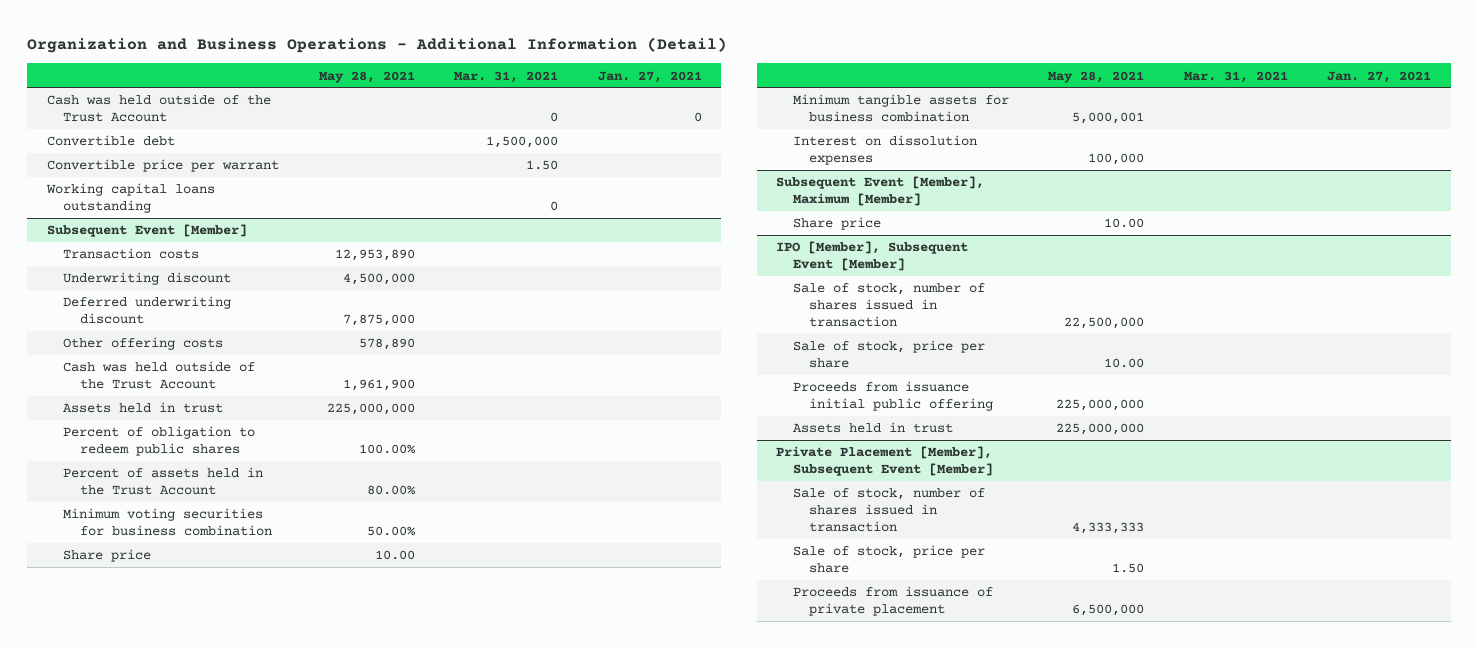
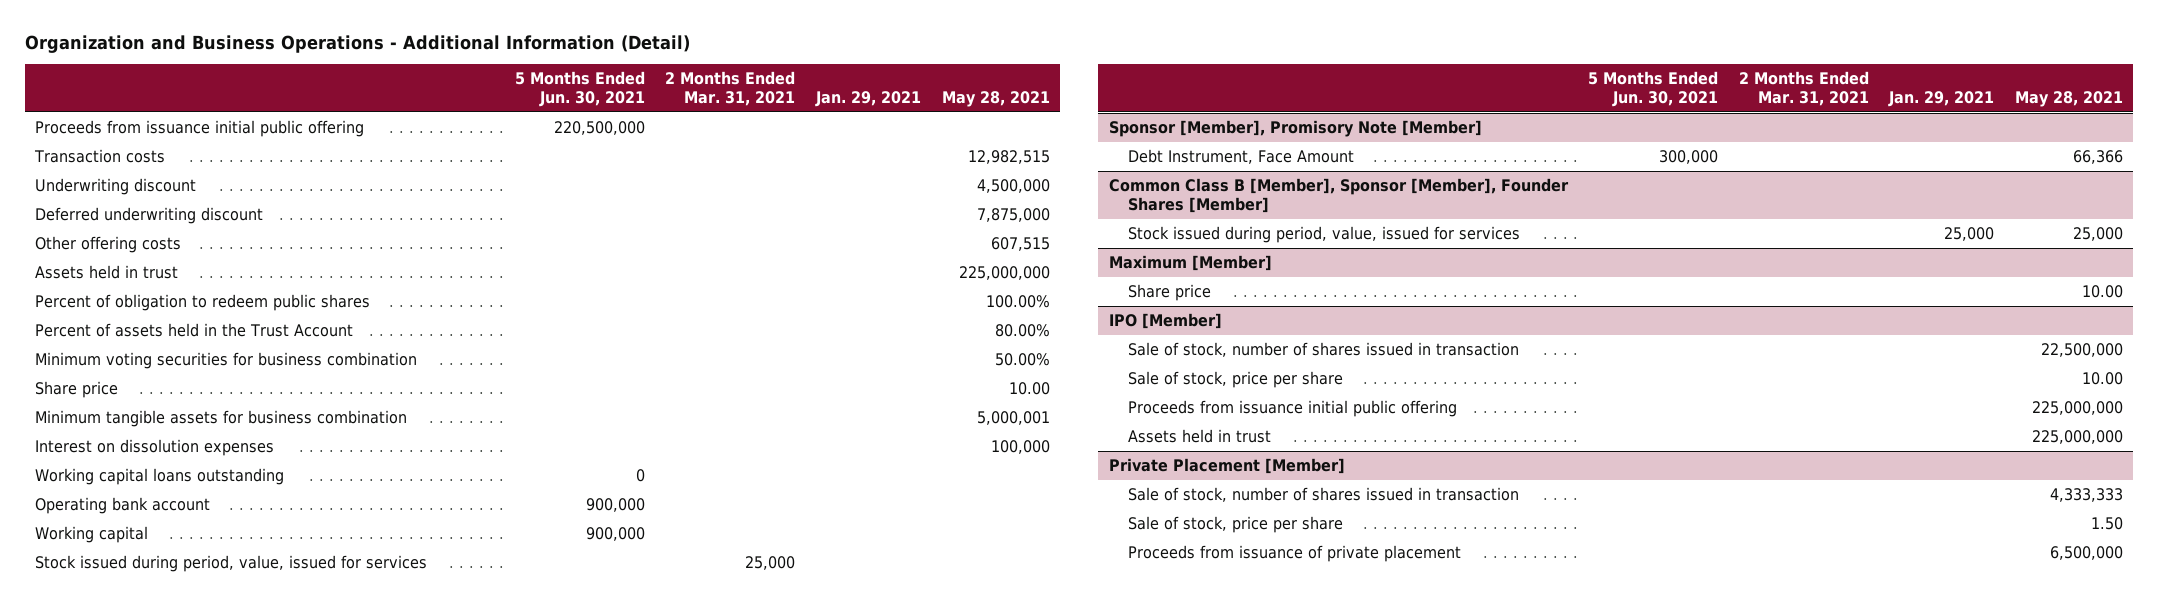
- | May 28, 2021 | Mar. 31, 2021 | Jan. 27, 2021
+ | 5 Months Ended Jun. 30, 2021 | 2 Months Ended Mar. 31, 2021 | Jan. 29, 2021 | May 28, 2021
- Cash was held outside of the Trust Account | | 0 | 0
- Convertible debt | | 1,500,000 |
- Convertible price per warrant | | 1.50 |
- Subsequent Event [Member]
- Transaction costs | 12,953,890 | |
+ Proceeds from issuance initial public offering | 220,500,000 | | |
+ Transaction costs | | | | 12,982,515
- Other offering costs | 578,890 | |
- Cash was held outside of the Trust Account | 1,961,900 | |
+ Other offering costs | | | | 607,515
- Subsequent Event [Member], Maximum [Member]
moved down: Working capital loans outstanding | 0 | | |
+ Operating bank account | 900,000 | | |
+ Working capital | 900,000 | | |
+ Stock issued during period, value, issued for services | | 25,000 | |
+ Sponsor [Member], Promisory Note [Member]
+ Debt Instrument, Face Amount | 300,000 | | | 66,366
+ Common Class B [Member], Sponsor [Member], Founder Shares [Member]
+ Stock issued during period, value, issued for services | | | 25,000 | 25,000
+ Maximum [Member]
- IPO [Member], Subsequent Event [Member]
+ IPO [Member]
- Private Placement [Member], Subsequent Event [Member]
+ Private Placement [Member]

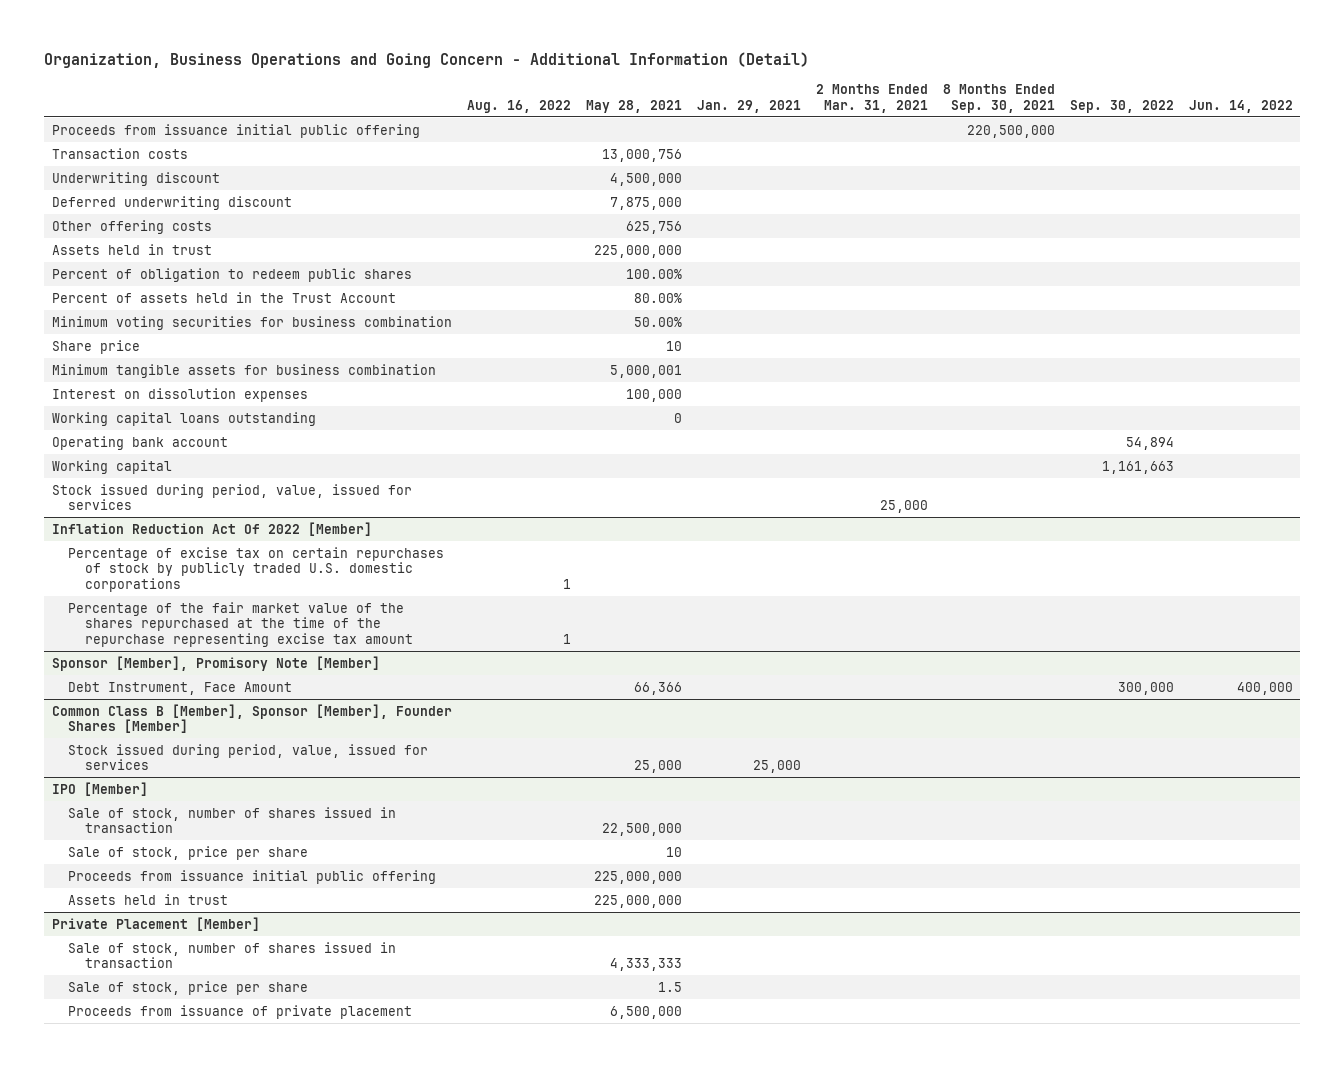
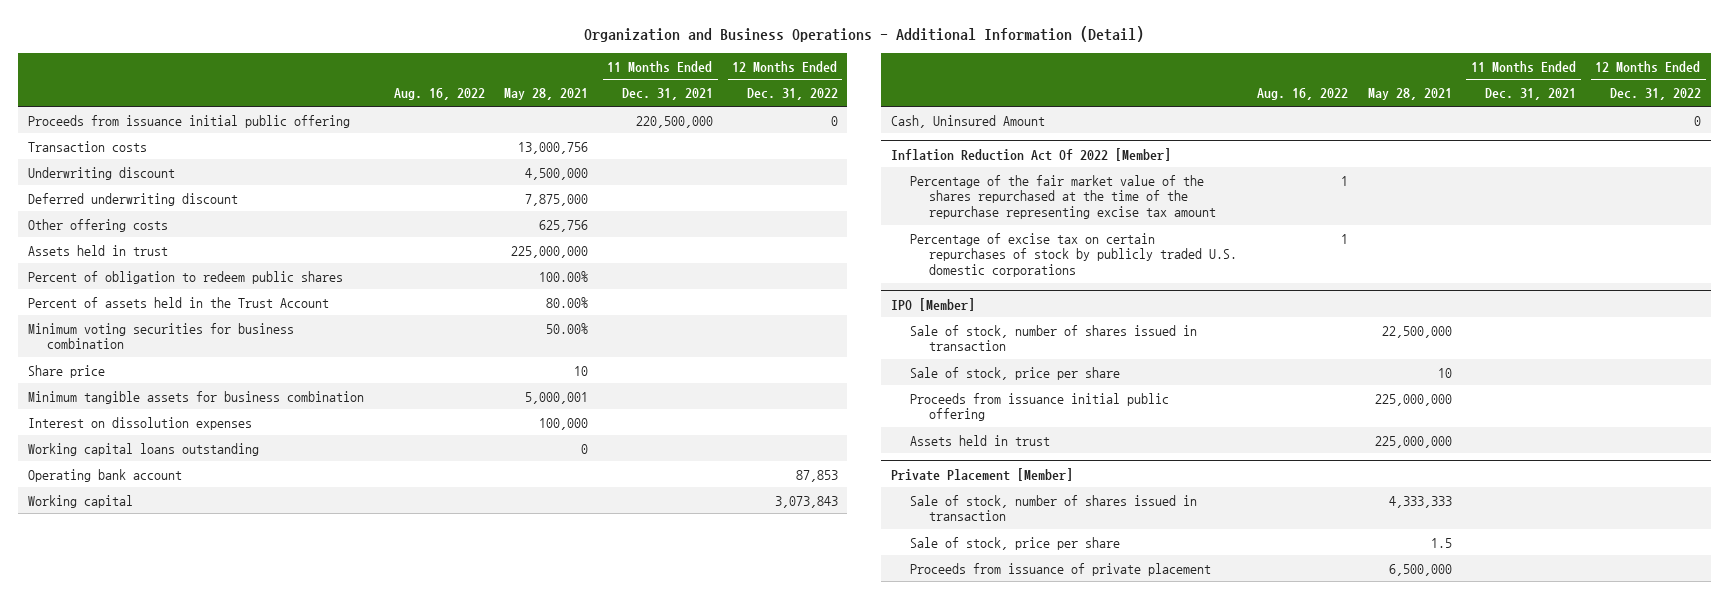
- Organization, Business Operations and Going Concern - Additional Information (Detail)
+ Organization and Business Operations - Additional Information (Detail)
- | Aug. 16, 2022 | May 28, 2021 | Jan. 29, 2021 | 2 Months Ended Mar. 31, 2021 | 8 Months Ended Sep. 30, 2021 | Sep. 30, 2022 | Jun. 14, 2022
+ | Aug. 16, 2022 | May 28, 2021 | 11 Months Ended Dec. 31, 2021 | 12 Months Ended Dec. 31, 2022
- Stock issued during period, value, issued for services | | | | 25,000 | | |
+ Cash, Uninsured Amount | | | | 0
- Sponsor [Member], Promisory Note [Member]
- Debt Instrument, Face Amount | | 66,366 | | | | 300,000 | 400,000
- Common Class B [Member], Sponsor [Member], Founder Shares [Member]
- Stock issued during period, value, issued for services | | 25,000 | 25,000 | | | |
@ Inflation Reduction Act Of 2022 [Member]
moved down: Percentage of excise tax on certain repurchases of stock by publicly traded U.S. domestic corporations | 1 | | |

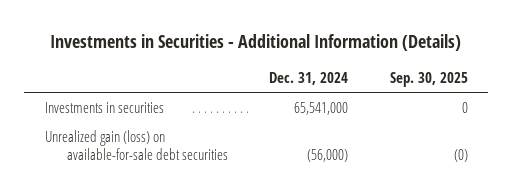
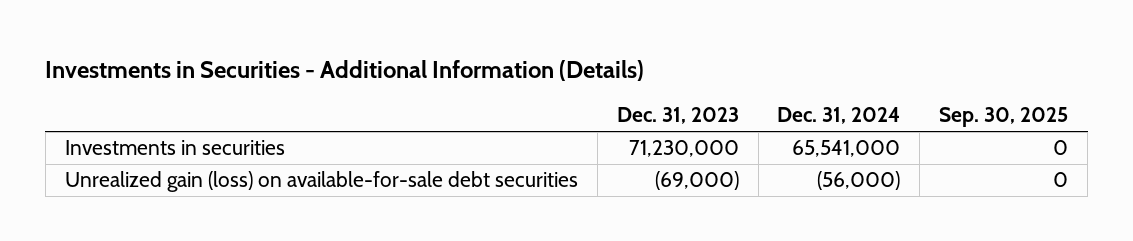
- | Dec. 31, 2024 | Sep. 30, 2025
+ | Dec. 31, 2023 | Dec. 31, 2024 | Sep. 30, 2025
- Unrealized gain (loss) on available-for-sale debt securities | (56,000) | (0)
+ Unrealized gain (loss) on available-for-sale debt securities | (69,000) | (56,000) | 0

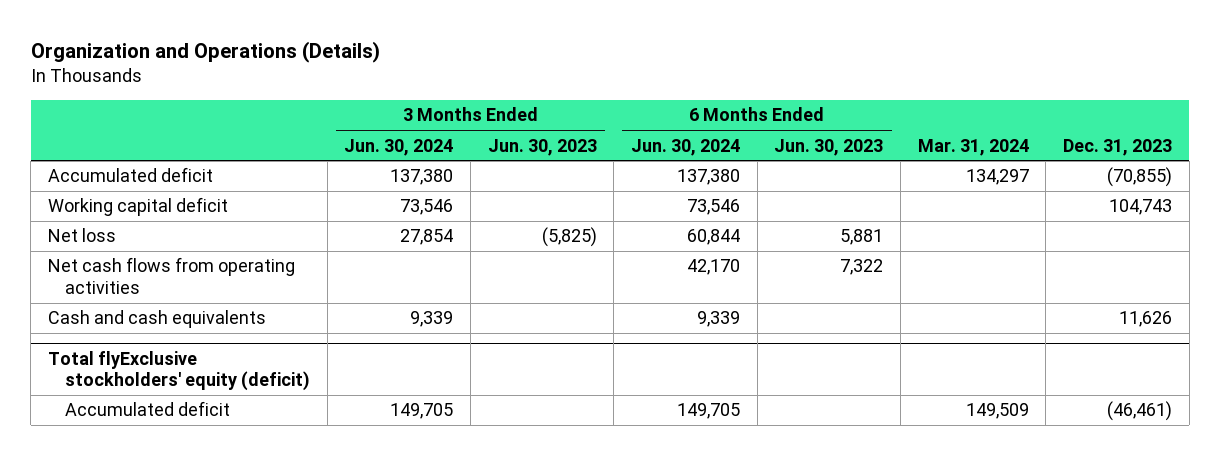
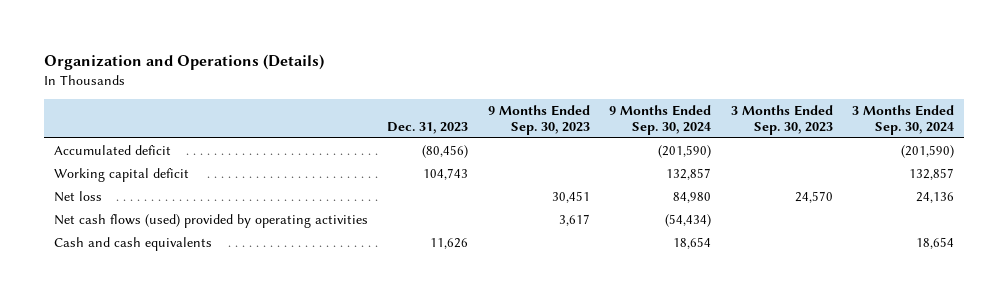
- | 3 Months Ended Jun. 30, 2024 | 3 Months Ended Jun. 30, 2023 | 6 Months Ended Jun. 30, 2024 | 6 Months Ended Jun. 30, 2023 | Mar. 31, 2024 | Dec. 31, 2023
+ | Dec. 31, 2023 | 9 Months Ended Sep. 30, 2023 | 9 Months Ended Sep. 30, 2024 | 3 Months Ended Sep. 30, 2023 | 3 Months Ended Sep. 30, 2024
- Accumulated deficit | 137,380 | | 137,380 | | 134,297 | (70,855)
+ Accumulated deficit | (80,456) | | (201,590) | | (201,590)
- Net cash flows from operating activities | | | 42,170 | 7,322 | |
+ Net cash flows (used) provided by operating activities | | 3,617 | (54,434) | |
- Total flyExclusive stockholders' equity (deficit)
- Accumulated deficit | 149,705 | | 149,705 | | 149,509 | (46,461)

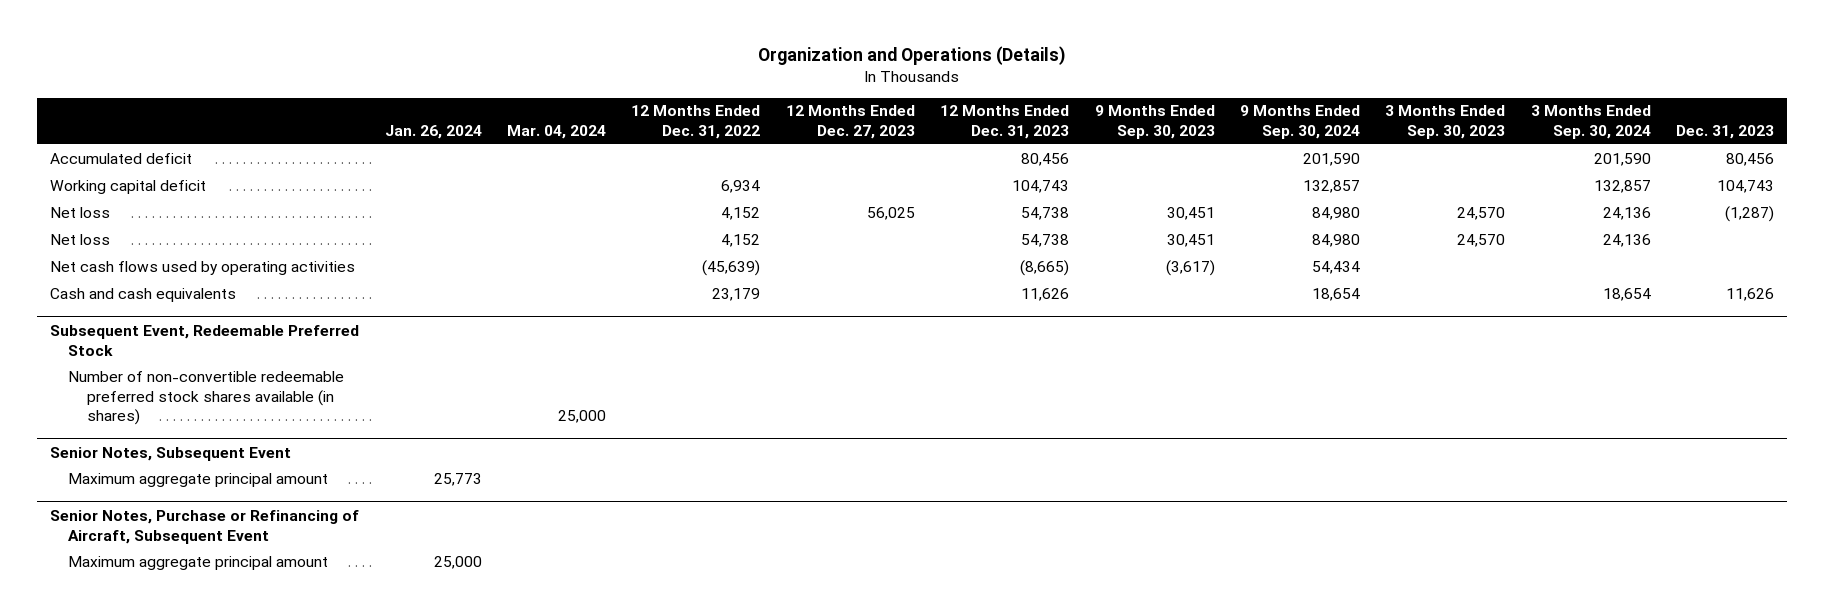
- | Dec. 31, 2023 | 9 Months Ended Sep. 30, 2023 | 9 Months Ended Sep. 30, 2024 | 3 Months Ended Sep. 30, 2023 | 3 Months Ended Sep. 30, 2024
+ | Jan. 26, 2024 | Mar. 04, 2024 | 12 Months Ended Dec. 31, 2022 | 12 Months Ended Dec. 27, 2023 | 12 Months Ended Dec. 31, 2023 | 9 Months Ended Sep. 30, 2023 | 9 Months Ended Sep. 30, 2024 | 3 Months Ended Sep. 30, 2023 | 3 Months Ended Sep. 30, 2024 | Dec. 31, 2023
- Accumulated deficit | (80,456) | | (201,590) | | (201,590)
+ Accumulated deficit | | | | | 80,456 | | 201,590 | | 201,590 | 80,456
+ Net loss | | | 4,152 | 56,025 | 54,738 | 30,451 | 84,980 | 24,570 | 24,136 | (1,287)
- Net cash flows (used) provided by operating activities | | 3,617 | (54,434) | |
+ Net cash flows used by operating activities | | | (45,639) | | (8,665) | (3,617) | 54,434 | | |
+ Subsequent Event, Redeemable Preferred Stock
+ Number of non-convertible redeemable preferred stock shares available (in shares) | | 25,000 | | | | | | | |
+ Senior Notes, Subsequent Event
+ Maximum aggregate principal amount | 25,773 | | | | | | | | |
+ Senior Notes, Purchase or Refinancing of Aircraft, Subsequent Event
+ Maximum aggregate principal amount | 25,000 | | | | | | | | |

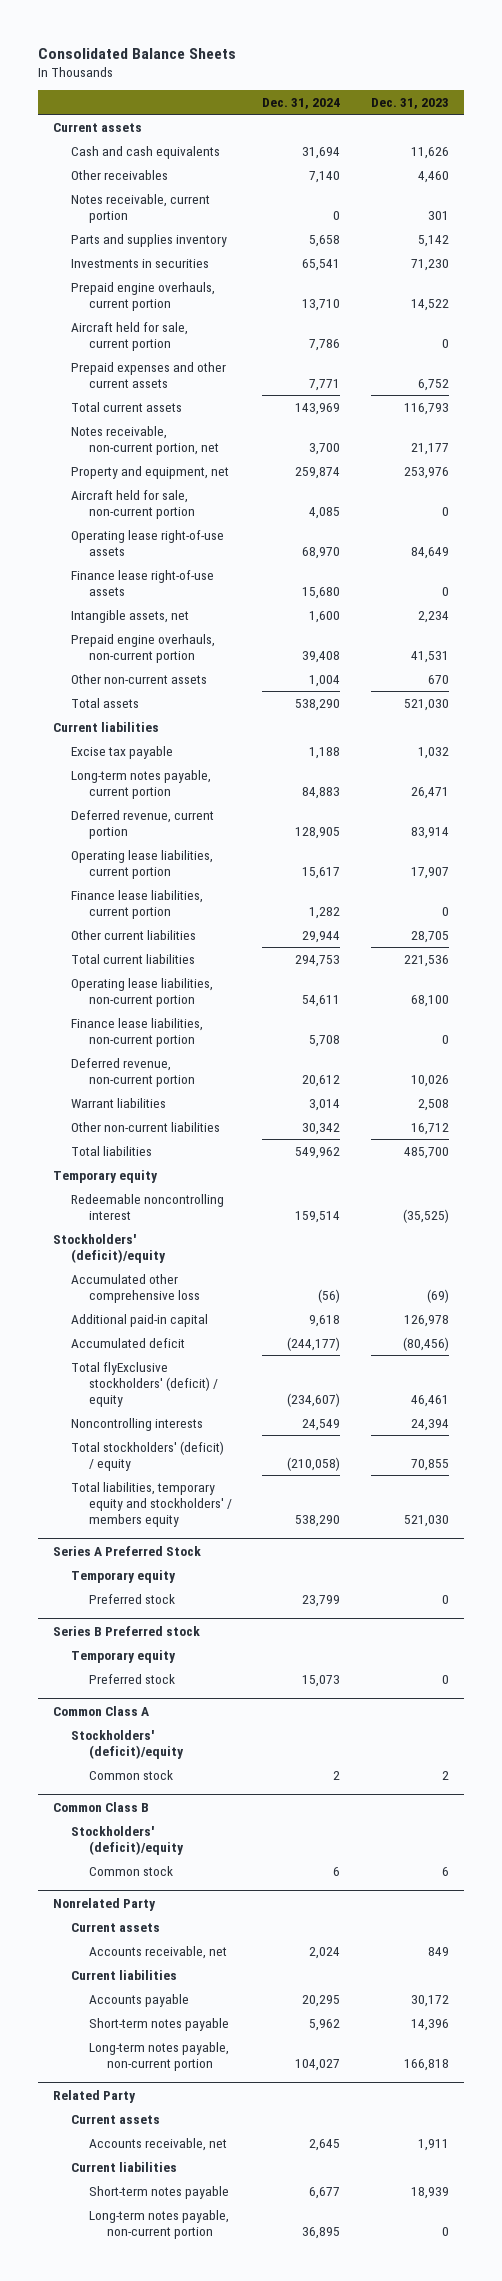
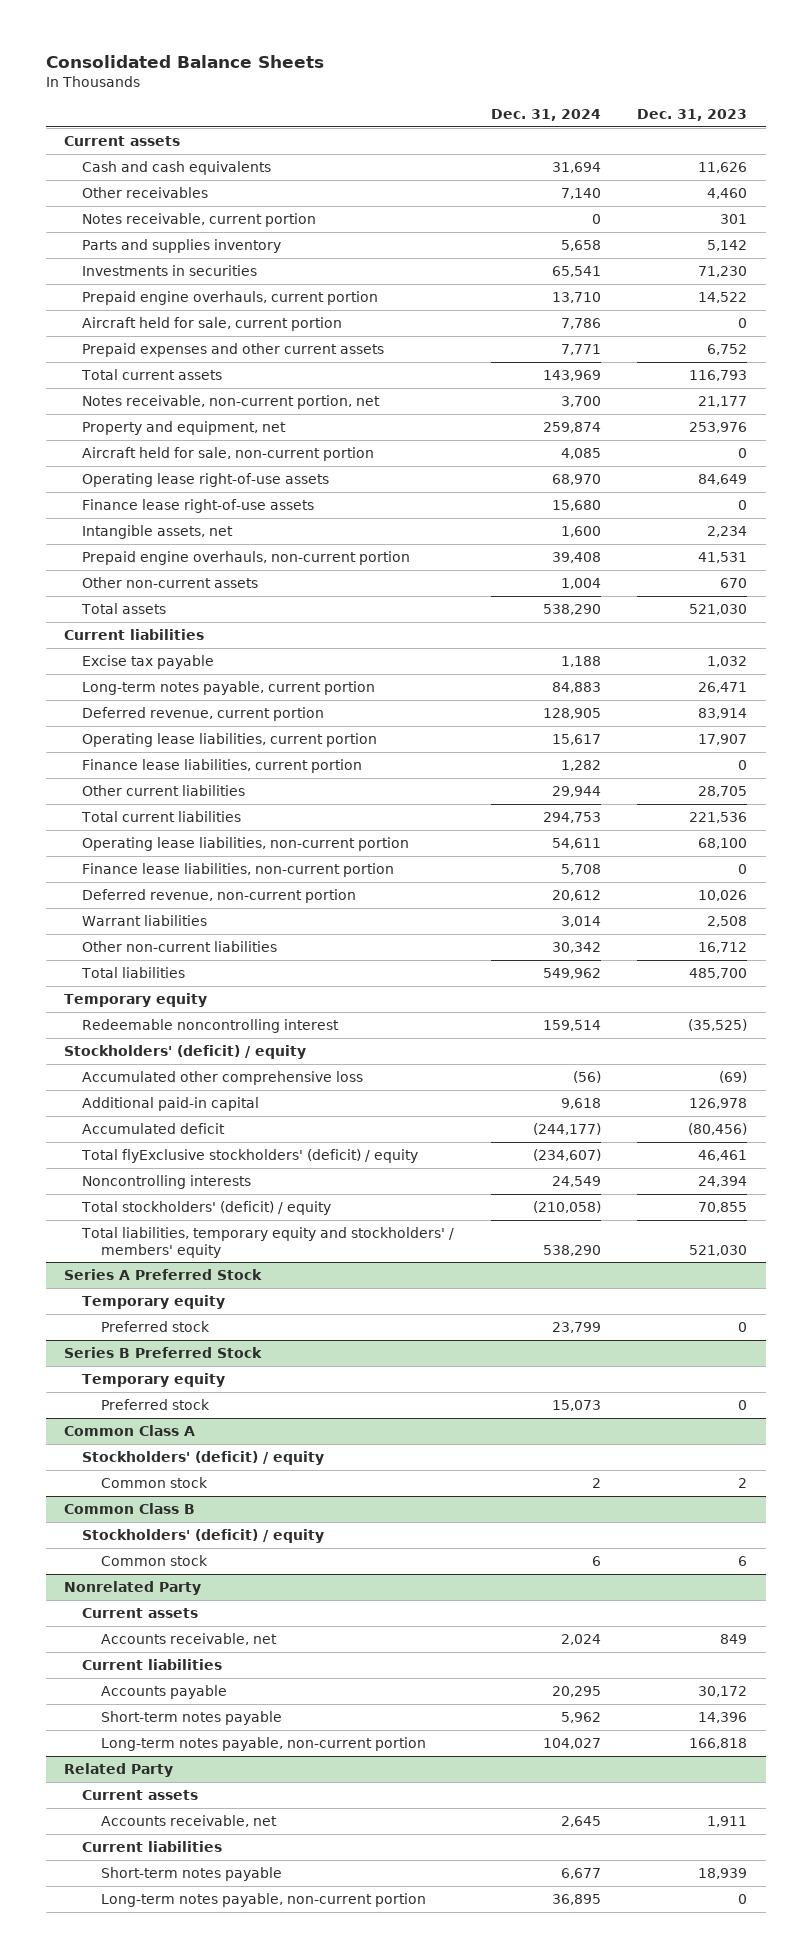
- Stockholders' (deficit)/equity
+ Stockholders' (deficit) / equity
- Total liabilities, temporary equity and stockholders' / members equity | 538,290 | 521,030
+ Total liabilities, temporary equity and stockholders' / members' equity | 538,290 | 521,030
- Series B Preferred stock
+ Series B Preferred Stock
@ Common Class A
- Stockholders' (deficit)/equity
+ Stockholders' (deficit) / equity
@ Common Class B
- Stockholders' (deficit)/equity
+ Stockholders' (deficit) / equity

